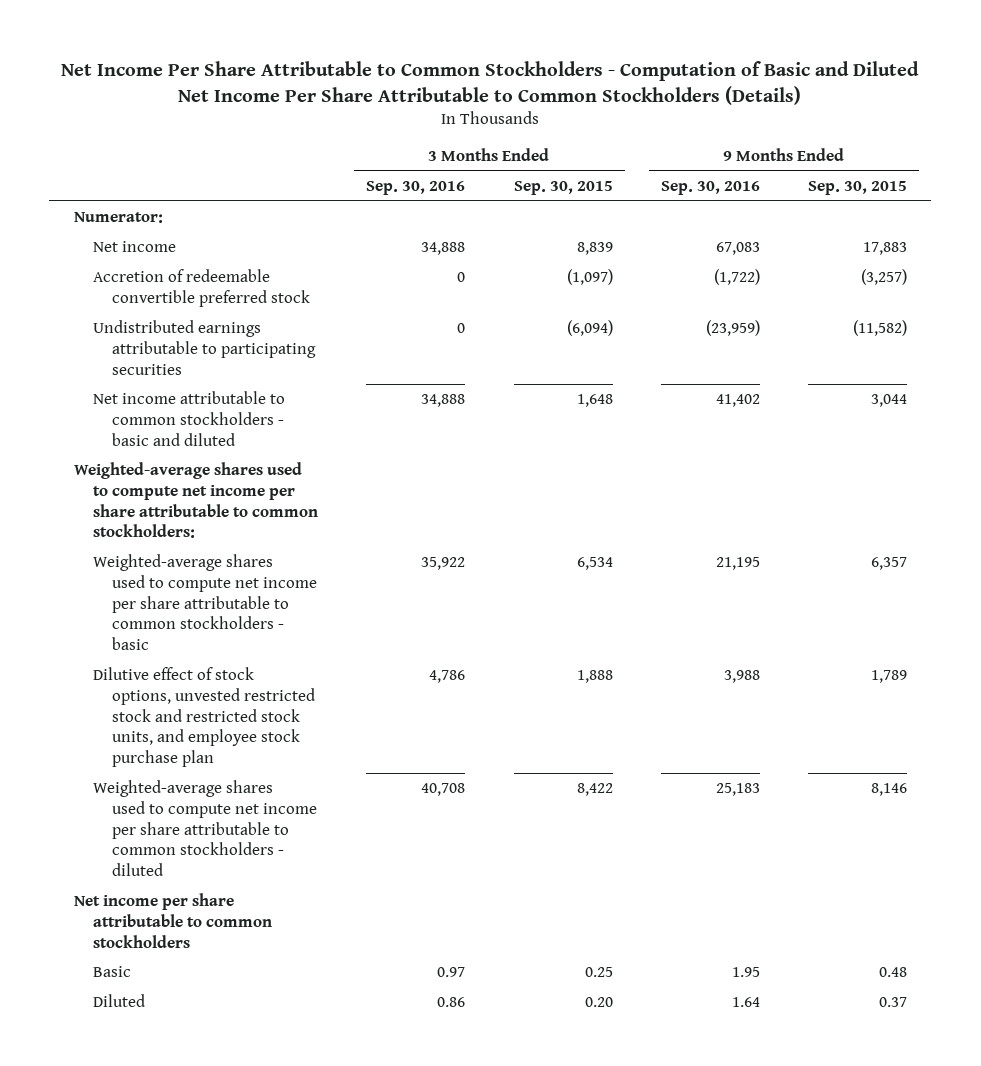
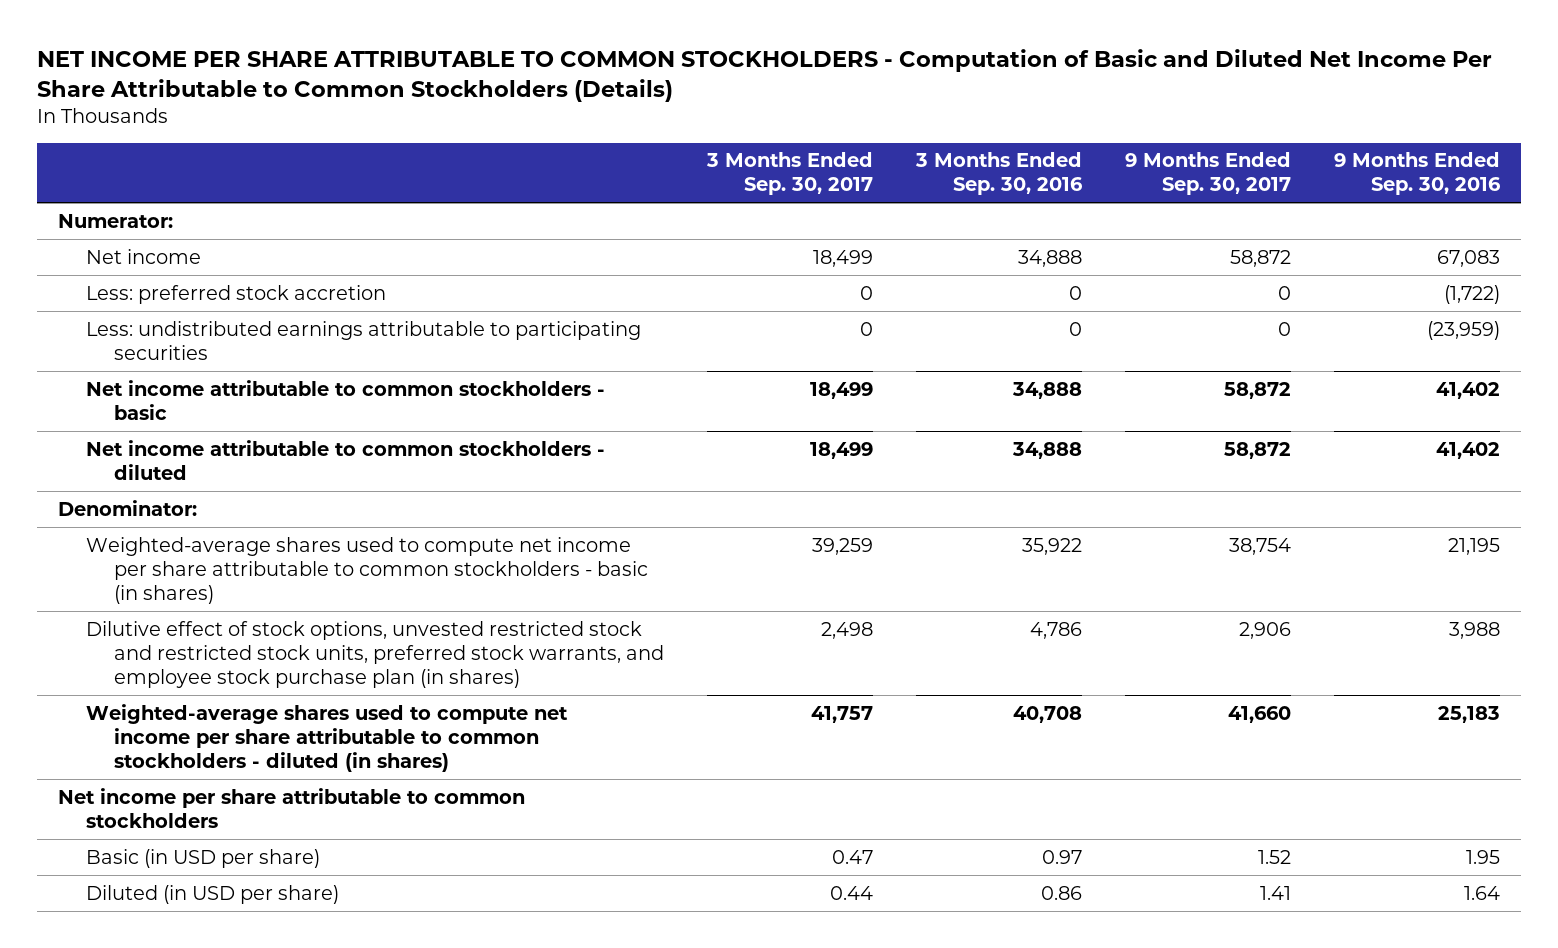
- Net Income Per Share Attributable to Common Stockholders - Computation of Basic and Diluted Net Income Per Share Attributable to Common Stockholders (Details)
+ NET INCOME PER SHARE ATTRIBUTABLE TO COMMON STOCKHOLDERS - Computation of Basic and Diluted Net Income Per Share Attributable to Common Stockholders (Details)
- | 3 Months Ended Sep. 30, 2016 | 3 Months Ended Sep. 30, 2015 | 9 Months Ended Sep. 30, 2016 | 9 Months Ended Sep. 30, 2015
+ | 3 Months Ended Sep. 30, 2017 | 3 Months Ended Sep. 30, 2016 | 9 Months Ended Sep. 30, 2017 | 9 Months Ended Sep. 30, 2016
- Accretion of redeemable convertible preferred stock | 0 | (1,097) | (1,722) | (3,257)
- Undistributed earnings attributable to participating securities | 0 | (6,094) | (23,959) | (11,582)
- Net income attributable to common stockholders - basic and diluted | 34,888 | 1,648 | 41,402 | 3,044
- Weighted-average shares used to compute net income per share attributable to common stockholders:
- Weighted-average shares used to compute net income per share attributable to common stockholders - basic | 35,922 | 6,534 | 21,195 | 6,357
- Dilutive effect of stock options, unvested restricted stock and restricted stock units, and employee stock purchase plan | 4,786 | 1,888 | 3,988 | 1,789
- Weighted-average shares used to compute net income per share attributable to common stockholders - diluted | 40,708 | 8,422 | 25,183 | 8,146
+ Less: preferred stock accretion | 0 | 0 | 0 | (1,722)
+ Less: undistributed earnings attributable to participating securities | 0 | 0 | 0 | (23,959)
+ Net income attributable to common stockholders - basic | 18,499 | 34,888 | 58,872 | 41,402
+ Net income attributable to common stockholders - diluted | 18,499 | 34,888 | 58,872 | 41,402
+ Denominator:
+ Weighted-average shares used to compute net income per share attributable to common stockholders - basic (in shares) | 39,259 | 35,922 | 38,754 | 21,195
+ Dilutive effect of stock options, unvested restricted stock and restricted stock units, preferred stock warrants, and employee stock purchase plan (in shares) | 2,498 | 4,786 | 2,906 | 3,988
+ Weighted-average shares used to compute net income per share attributable to common stockholders - diluted (in shares) | 41,757 | 40,708 | 41,660 | 25,183
- Basic | 0.97 | 0.25 | 1.95 | 0.48
- Diluted | 0.86 | 0.20 | 1.64 | 0.37
+ Basic (in USD per share) | 0.47 | 0.97 | 1.52 | 1.95
+ Diluted (in USD per share) | 0.44 | 0.86 | 1.41 | 1.64

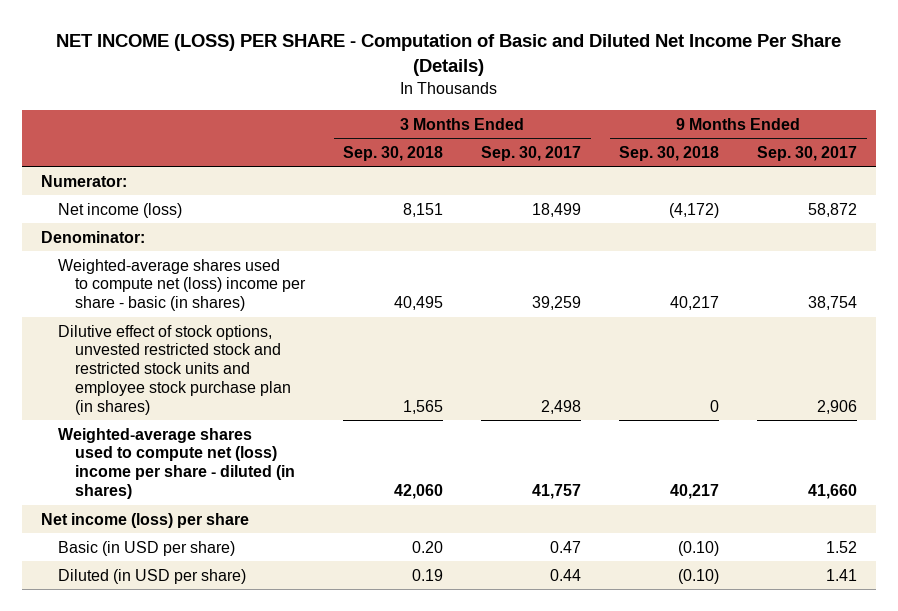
- NET INCOME PER SHARE ATTRIBUTABLE TO COMMON STOCKHOLDERS - Computation of Basic and Diluted Net Income Per Share Attributable to Common Stockholders (Details)
+ NET INCOME (LOSS) PER SHARE - Computation of Basic and Diluted Net Income Per Share (Details)
- | 3 Months Ended Sep. 30, 2017 | 3 Months Ended Sep. 30, 2016 | 9 Months Ended Sep. 30, 2017 | 9 Months Ended Sep. 30, 2016
+ | 3 Months Ended Sep. 30, 2018 | 3 Months Ended Sep. 30, 2017 | 9 Months Ended Sep. 30, 2018 | 9 Months Ended Sep. 30, 2017
- Net income | 18,499 | 34,888 | 58,872 | 67,083
- Less: preferred stock accretion | 0 | 0 | 0 | (1,722)
- Less: undistributed earnings attributable to participating securities | 0 | 0 | 0 | (23,959)
- Net income attributable to common stockholders - basic | 18,499 | 34,888 | 58,872 | 41,402
- Net income attributable to common stockholders - diluted | 18,499 | 34,888 | 58,872 | 41,402
+ Net income (loss) | 8,151 | 18,499 | (4,172) | 58,872
- Weighted-average shares used to compute net income per share attributable to common stockholders - basic (in shares) | 39,259 | 35,922 | 38,754 | 21,195
- Dilutive effect of stock options, unvested restricted stock and restricted stock units, preferred stock warrants, and employee stock purchase plan (in shares) | 2,498 | 4,786 | 2,906 | 3,988
- Weighted-average shares used to compute net income per share attributable to common stockholders - diluted (in shares) | 41,757 | 40,708 | 41,660 | 25,183
- Net income per share attributable to common stockholders
+ Weighted-average shares used to compute net (loss) income per share - basic (in shares) | 40,495 | 39,259 | 40,217 | 38,754
+ Dilutive effect of stock options, unvested restricted stock and restricted stock units and employee stock purchase plan (in shares) | 1,565 | 2,498 | 0 | 2,906
+ Weighted-average shares used to compute net (loss) income per share - diluted (in shares) | 42,060 | 41,757 | 40,217 | 41,660
+ Net income (loss) per share

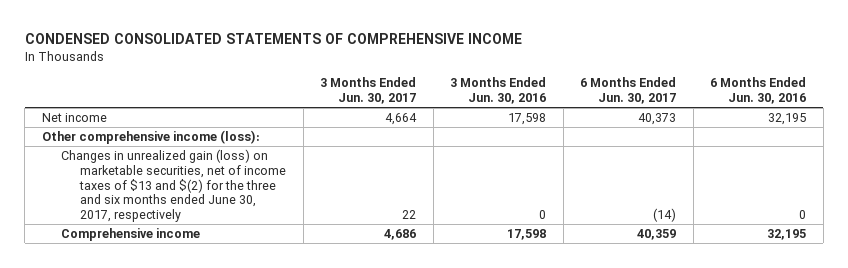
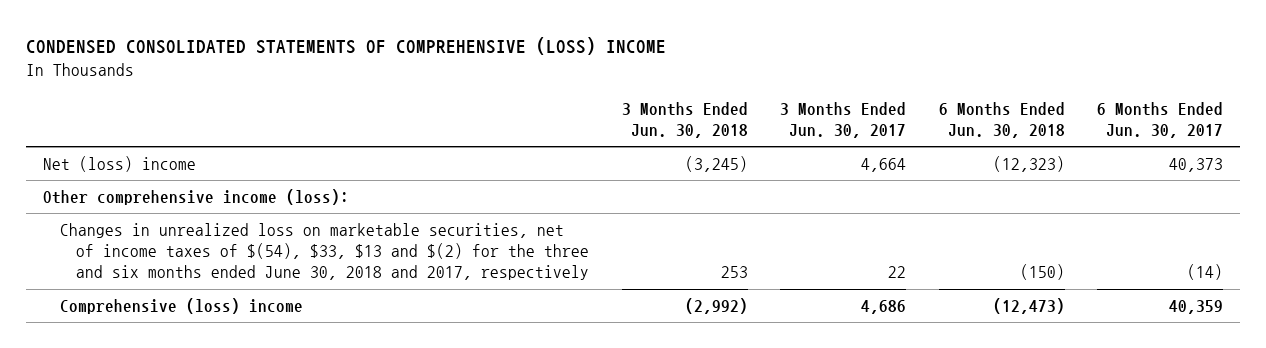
- CONDENSED CONSOLIDATED STATEMENTS OF COMPREHENSIVE INCOME
+ CONDENSED CONSOLIDATED STATEMENTS OF COMPREHENSIVE (LOSS) INCOME
- | 3 Months Ended Jun. 30, 2017 | 3 Months Ended Jun. 30, 2016 | 6 Months Ended Jun. 30, 2017 | 6 Months Ended Jun. 30, 2016
+ | 3 Months Ended Jun. 30, 2018 | 3 Months Ended Jun. 30, 2017 | 6 Months Ended Jun. 30, 2018 | 6 Months Ended Jun. 30, 2017
- Net income | 4,664 | 17,598 | 40,373 | 32,195
+ Net (loss) income | (3,245) | 4,664 | (12,323) | 40,373
- Changes in unrealized gain (loss) on marketable securities, net of income taxes of $13 and $(2) for the three and six months ended June 30, 2017, respectively | 22 | 0 | (14) | 0
- Comprehensive income | 4,686 | 17,598 | 40,359 | 32,195
+ Changes in unrealized loss on marketable securities, net of income taxes of $(54), $33, $13 and $(2) for the three and six months ended June 30, 2018 and 2017, respectively | 253 | 22 | (150) | (14)
+ Comprehensive (loss) income | (2,992) | 4,686 | (12,473) | 40,359

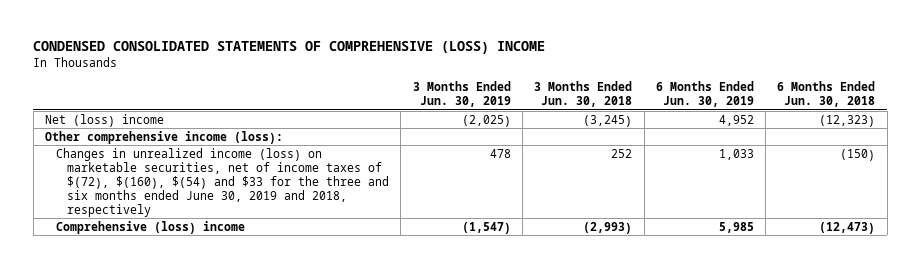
- | 3 Months Ended Jun. 30, 2018 | 3 Months Ended Jun. 30, 2017 | 6 Months Ended Jun. 30, 2018 | 6 Months Ended Jun. 30, 2017
+ | 3 Months Ended Jun. 30, 2019 | 3 Months Ended Jun. 30, 2018 | 6 Months Ended Jun. 30, 2019 | 6 Months Ended Jun. 30, 2018
- Changes in unrealized loss on marketable securities, net of income taxes of $(54), $33, $13 and $(2) for the three and six months ended June 30, 2018 and 2017, respectively | 253 | 22 | (150) | (14)
- Comprehensive (loss) income | (2,992) | 4,686 | (12,473) | 40,359
+ Changes in unrealized income (loss) on marketable securities, net of income taxes of $(72), $(160), $(54) and $33 for the three and six months ended June 30, 2019 and 2018, respectively | 478 | 252 | 1,033 | (150)
+ Comprehensive (loss) income | (1,547) | (2,993) | 5,985 | (12,473)

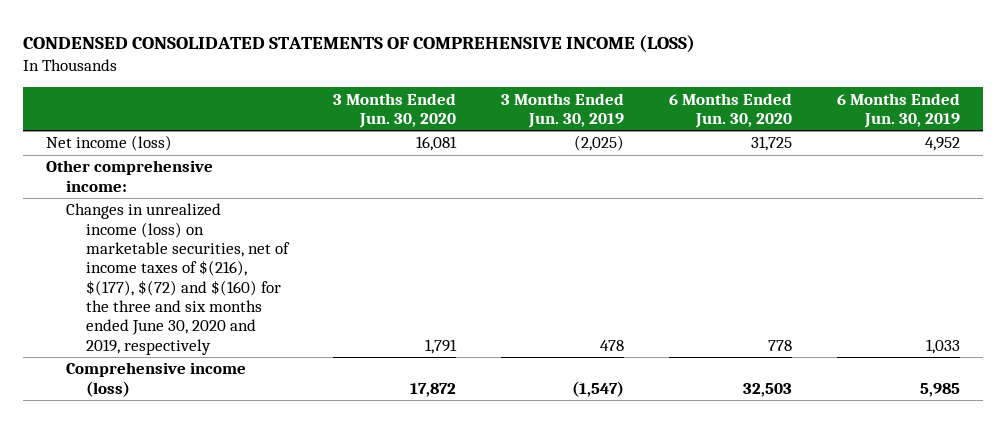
- CONDENSED CONSOLIDATED STATEMENTS OF COMPREHENSIVE (LOSS) INCOME
+ CONDENSED CONSOLIDATED STATEMENTS OF COMPREHENSIVE INCOME (LOSS)
- | 3 Months Ended Jun. 30, 2019 | 3 Months Ended Jun. 30, 2018 | 6 Months Ended Jun. 30, 2019 | 6 Months Ended Jun. 30, 2018
+ | 3 Months Ended Jun. 30, 2020 | 3 Months Ended Jun. 30, 2019 | 6 Months Ended Jun. 30, 2020 | 6 Months Ended Jun. 30, 2019
- Net (loss) income | (2,025) | (3,245) | 4,952 | (12,323)
- Other comprehensive income (loss):
- Changes in unrealized income (loss) on marketable securities, net of income taxes of $(72), $(160), $(54) and $33 for the three and six months ended June 30, 2019 and 2018, respectively | 478 | 252 | 1,033 | (150)
- Comprehensive (loss) income | (1,547) | (2,993) | 5,985 | (12,473)
+ Net income (loss) | 16,081 | (2,025) | 31,725 | 4,952
+ Other comprehensive income:
+ Changes in unrealized income (loss) on marketable securities, net of income taxes of $(216), $(177), $(72) and $(160) for the three and six months ended June 30, 2020 and 2019, respectively | 1,791 | 478 | 778 | 1,033
+ Comprehensive income (loss) | 17,872 | (1,547) | 32,503 | 5,985

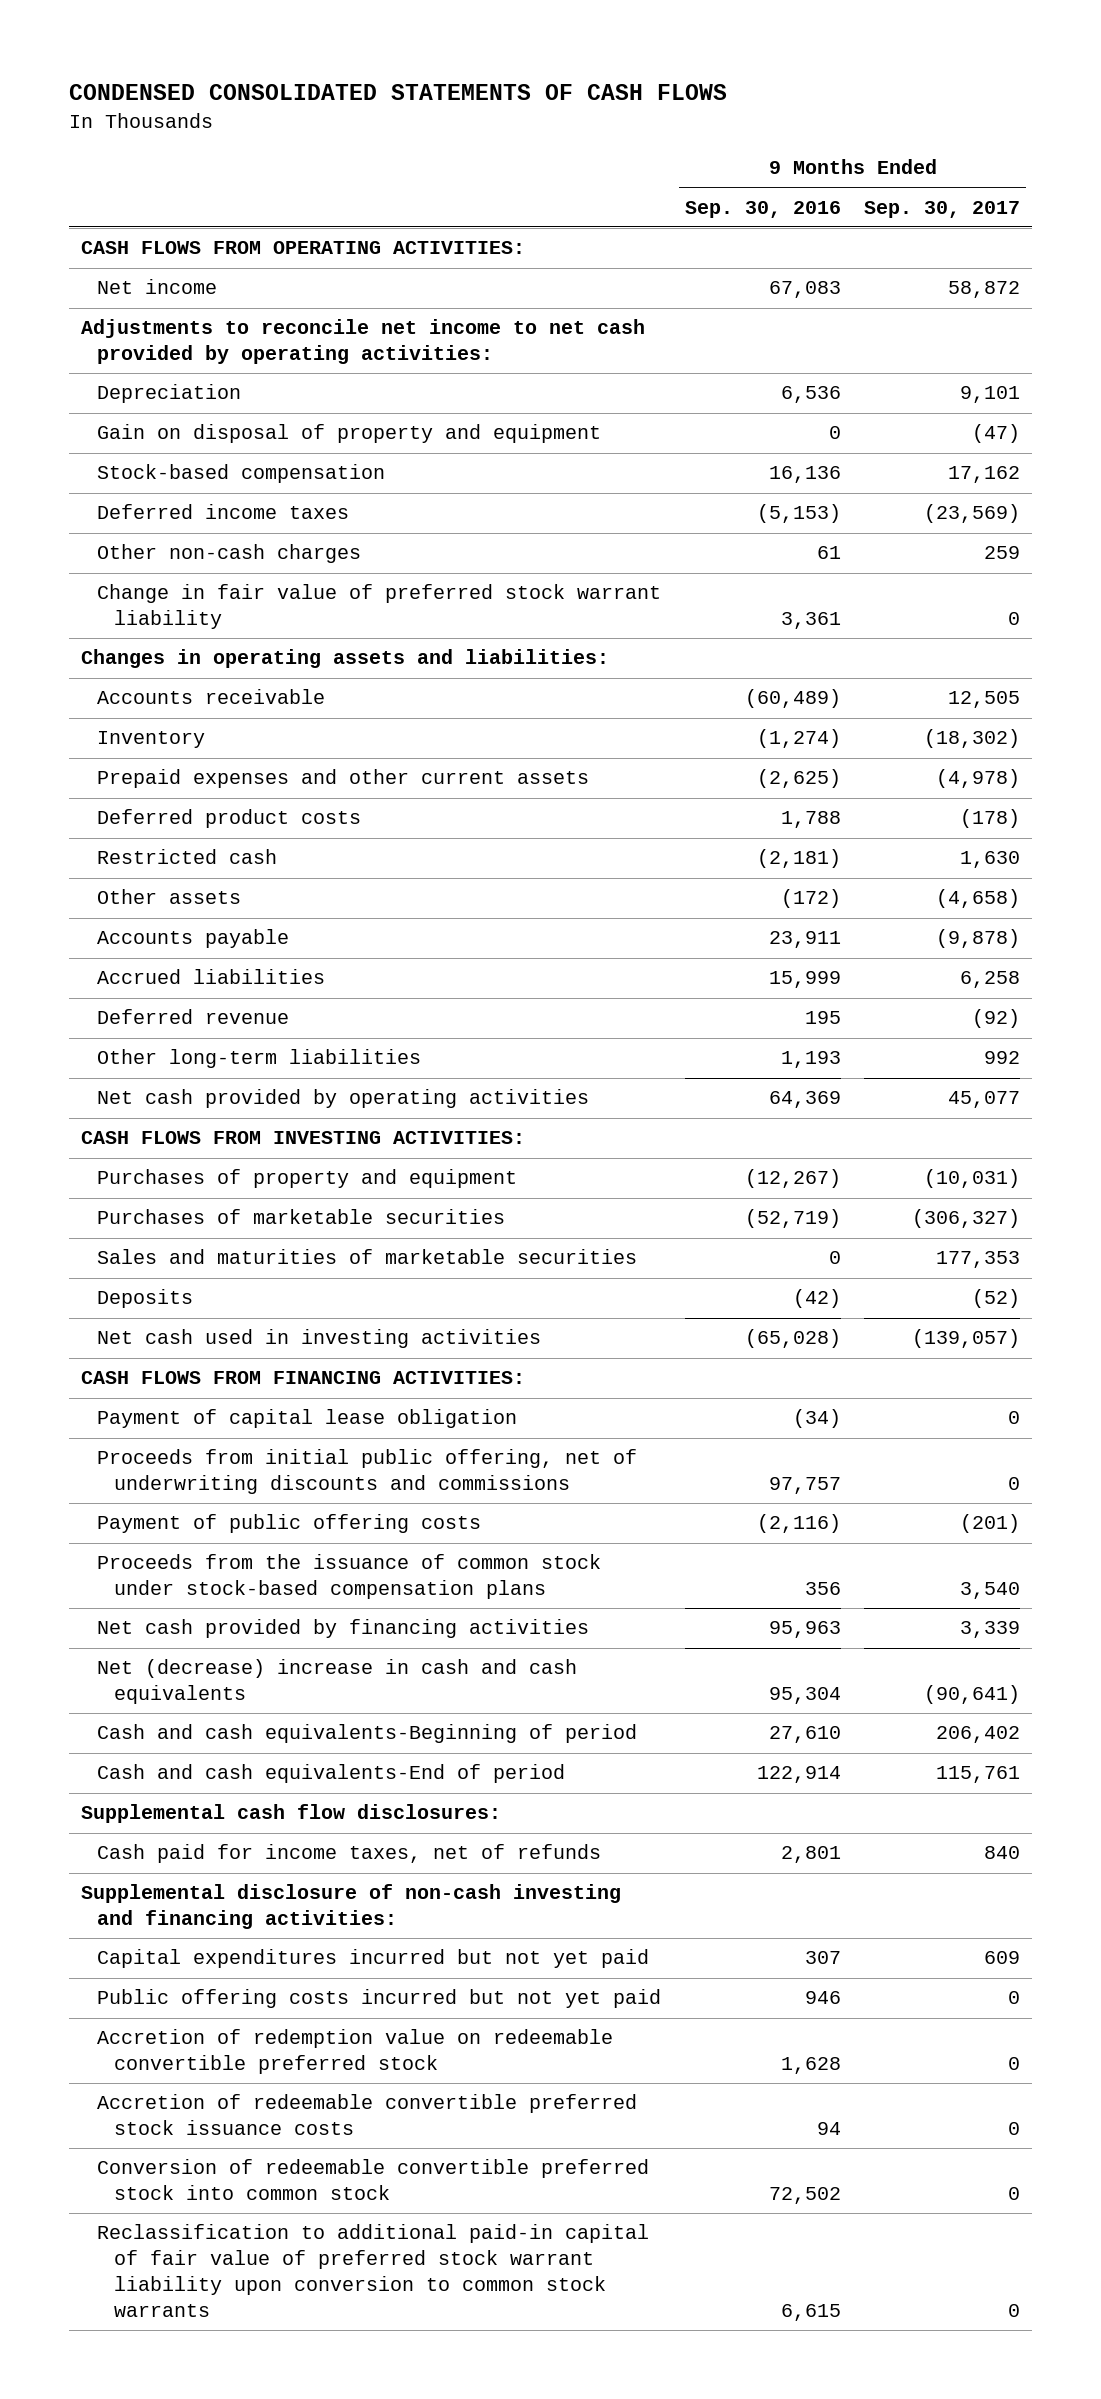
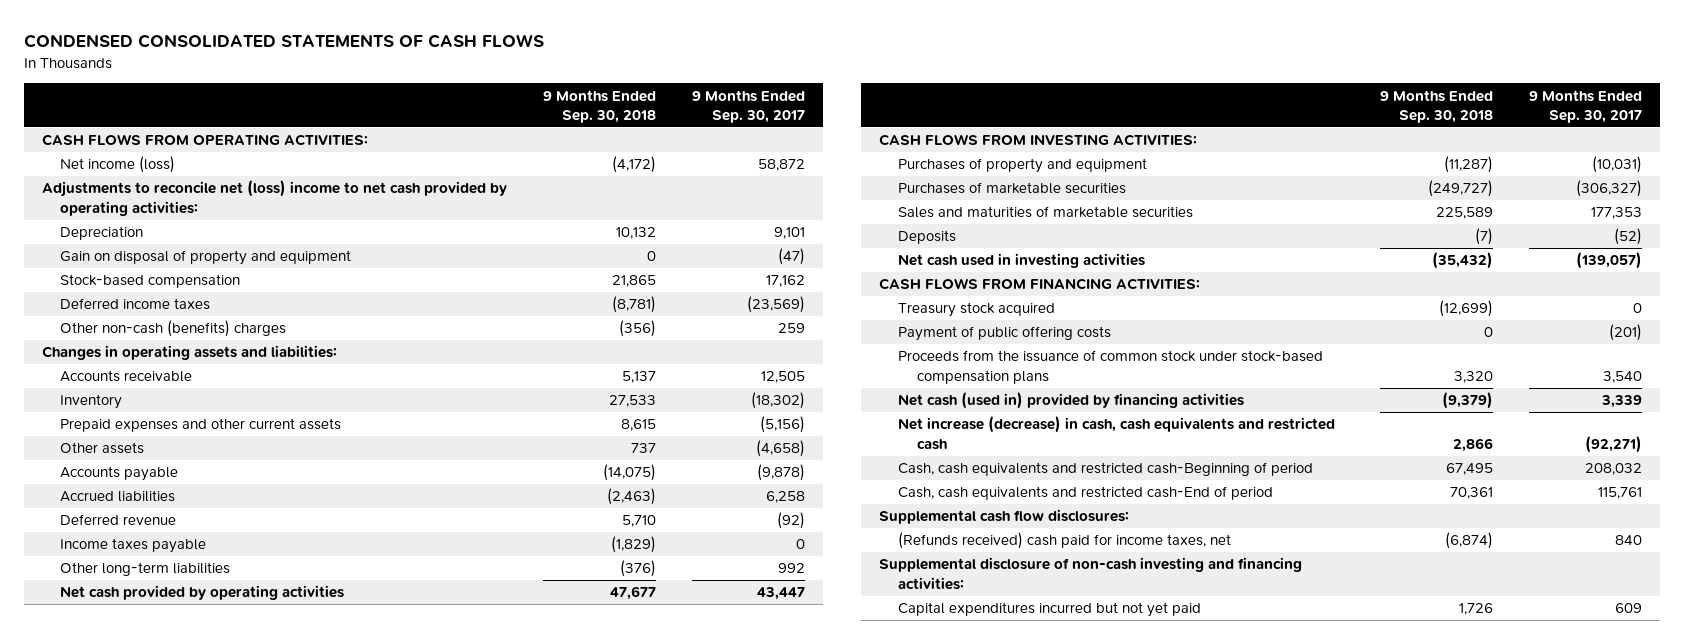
- | 9 Months Ended Sep. 30, 2016 | 9 Months Ended Sep. 30, 2017
+ | 9 Months Ended Sep. 30, 2018 | 9 Months Ended Sep. 30, 2017
- Net income | 67,083 | 58,872
- Adjustments to reconcile net income to net cash provided by operating activities:
+ Net income (loss) | (4,172) | 58,872
+ Adjustments to reconcile net (loss) income to net cash provided by operating activities:
- Other non-cash charges | 61 | 259
- Change in fair value of preferred stock warrant liability | 3,361 | 0
+ Other non-cash (benefits) charges | (356) | 259
- Prepaid expenses and other current assets | (2,625) | (4,978)
- Deferred product costs | 1,788 | (178)
- Restricted cash | (2,181) | 1,630
+ Prepaid expenses and other current assets | 8,615 | (5,156)
+ Income taxes payable | (1,829) | 0
- Net cash provided by operating activities | 64,369 | 45,077
+ Net cash provided by operating activities | 47,677 | 43,447
- Payment of capital lease obligation | (34) | 0
- Proceeds from initial public offering, net of underwriting discounts and commissions | 97,757 | 0
+ Treasury stock acquired | (12,699) | 0
- Net cash provided by financing activities | 95,963 | 3,339
- Net (decrease) increase in cash and cash equivalents | 95,304 | (90,641)
- Cash and cash equivalents-Beginning of period | 27,610 | 206,402
- Cash and cash equivalents-End of period | 122,914 | 115,761
+ Net cash (used in) provided by financing activities | (9,379) | 3,339
+ Net increase (decrease) in cash, cash equivalents and restricted cash | 2,866 | (92,271)
+ Cash, cash equivalents and restricted cash-Beginning of period | 67,495 | 208,032
+ Cash, cash equivalents and restricted cash-End of period | 70,361 | 115,761
- Cash paid for income taxes, net of refunds | 2,801 | 840
+ (Refunds received) cash paid for income taxes, net | (6,874) | 840
- Public offering costs incurred but not yet paid | 946 | 0
- Accretion of redemption value on redeemable convertible preferred stock | 1,628 | 0
- Accretion of redeemable convertible preferred stock issuance costs | 94 | 0
- Conversion of redeemable convertible preferred stock into common stock | 72,502 | 0
- Reclassification to additional paid-in capital of fair value of preferred stock warrant liability upon conversion to common stock warrants | 6,615 | 0

